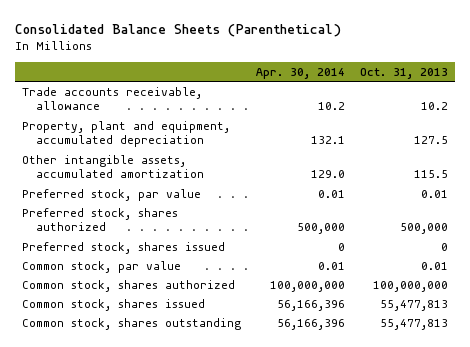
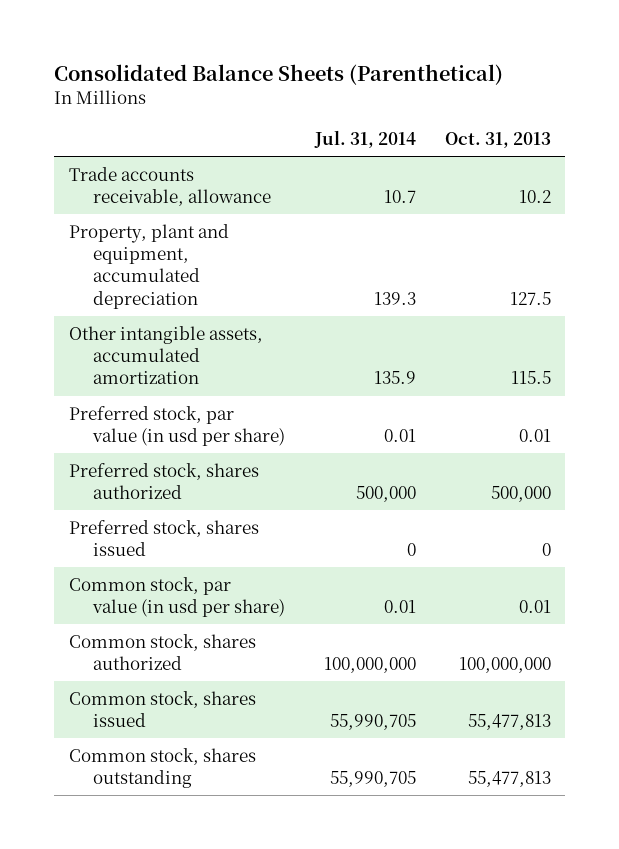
- | Apr. 30, 2014 | Oct. 31, 2013
+ | Jul. 31, 2014 | Oct. 31, 2013
- Preferred stock, par value | 0.01 | 0.01
+ Preferred stock, par value (in usd per share) | 0.01 | 0.01
- Common stock, par value | 0.01 | 0.01
+ Common stock, par value (in usd per share) | 0.01 | 0.01

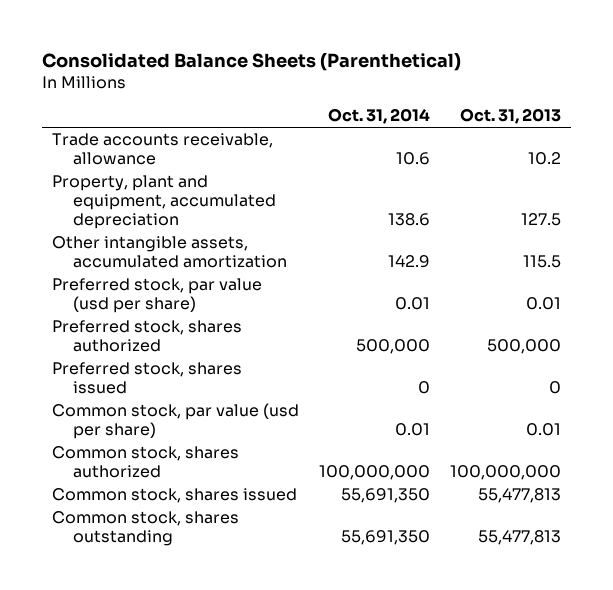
- | Jul. 31, 2014 | Oct. 31, 2013
+ | Oct. 31, 2014 | Oct. 31, 2013
- Preferred stock, par value (in usd per share) | 0.01 | 0.01
+ Preferred stock, par value (usd per share) | 0.01 | 0.01
- Common stock, par value (in usd per share) | 0.01 | 0.01
+ Common stock, par value (usd per share) | 0.01 | 0.01

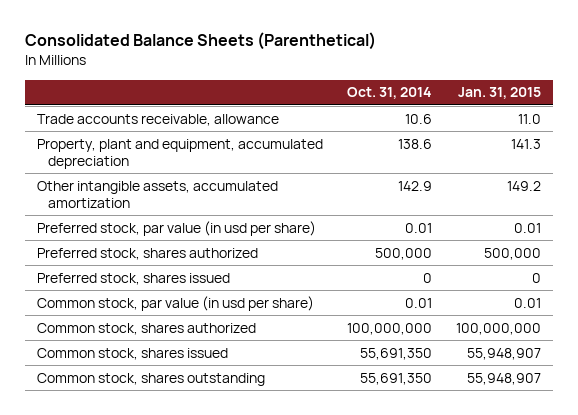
- | Oct. 31, 2014 | Oct. 31, 2013
+ | Oct. 31, 2014 | Jan. 31, 2015
- Preferred stock, par value (usd per share) | 0.01 | 0.01
+ Preferred stock, par value (in usd per share) | 0.01 | 0.01
- Common stock, par value (usd per share) | 0.01 | 0.01
+ Common stock, par value (in usd per share) | 0.01 | 0.01

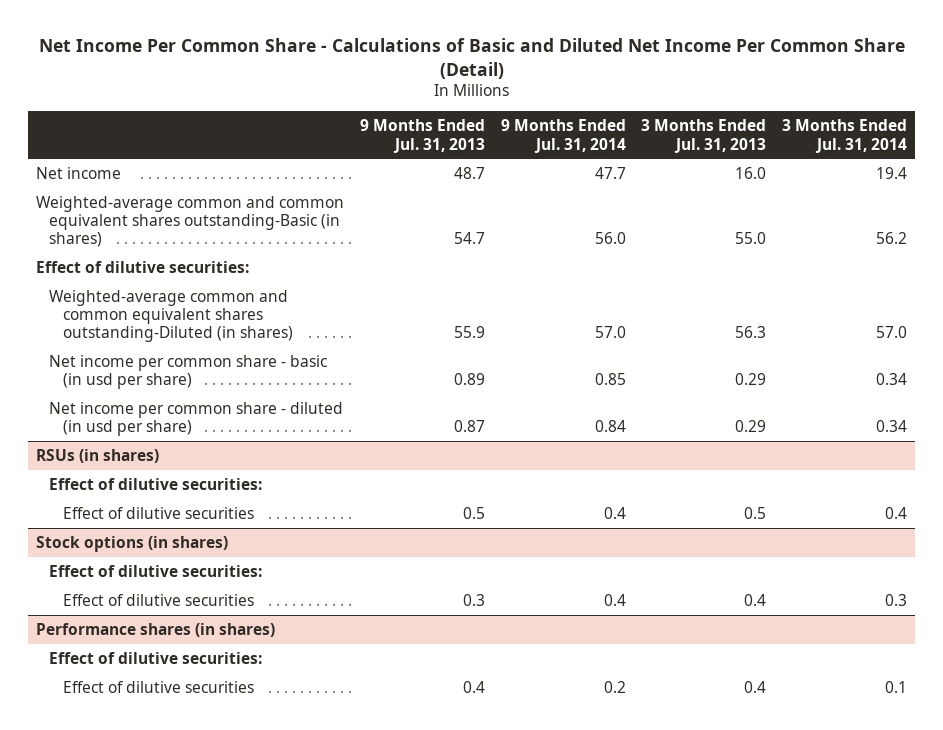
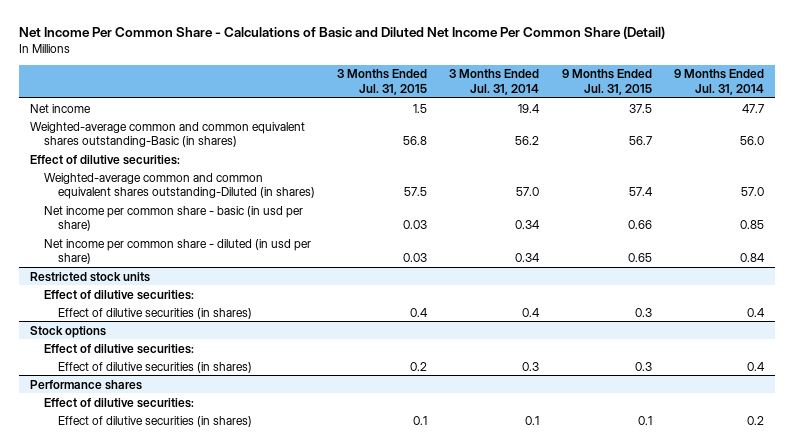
- | 9 Months Ended Jul. 31, 2013 | 9 Months Ended Jul. 31, 2014 | 3 Months Ended Jul. 31, 2013 | 3 Months Ended Jul. 31, 2014
+ | 3 Months Ended Jul. 31, 2015 | 3 Months Ended Jul. 31, 2014 | 9 Months Ended Jul. 31, 2015 | 9 Months Ended Jul. 31, 2014
- RSUs (in shares)
+ Restricted stock units
- Effect of dilutive securities | 0.5 | 0.4 | 0.5 | 0.4
- Stock options (in shares)
+ Effect of dilutive securities (in shares) | 0.4 | 0.4 | 0.3 | 0.4
+ Stock options
- Effect of dilutive securities | 0.3 | 0.4 | 0.4 | 0.3
- Performance shares (in shares)
+ Effect of dilutive securities (in shares) | 0.2 | 0.3 | 0.3 | 0.4
+ Performance shares
- Effect of dilutive securities | 0.4 | 0.2 | 0.4 | 0.1
+ Effect of dilutive securities (in shares) | 0.1 | 0.1 | 0.1 | 0.2

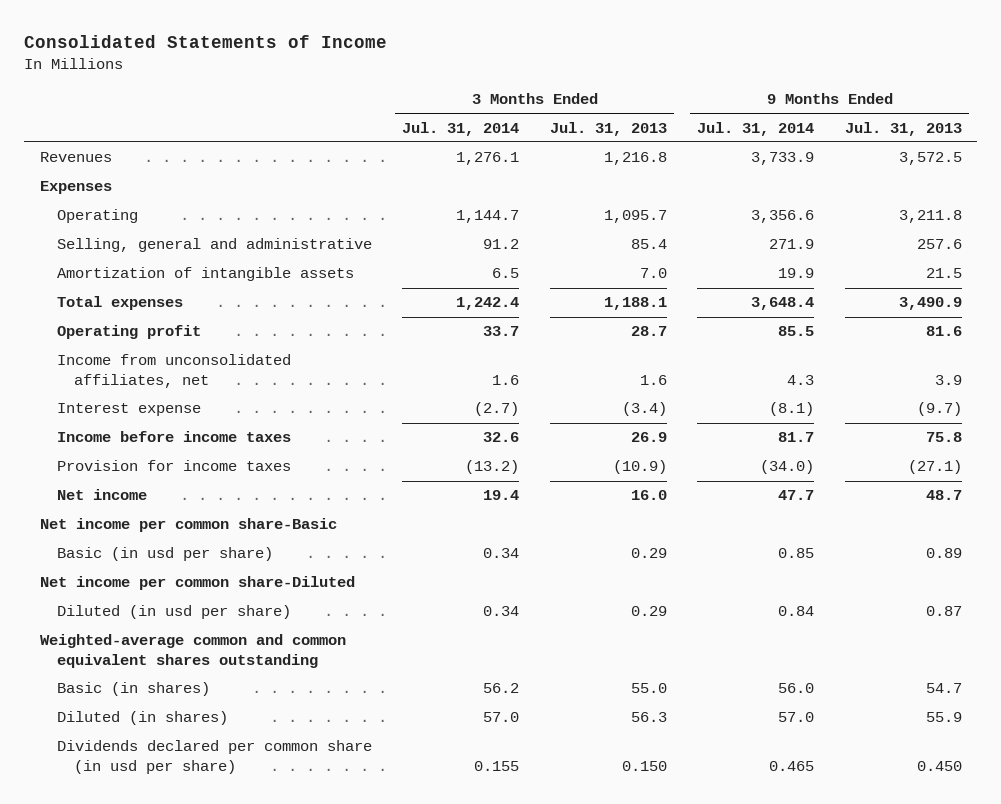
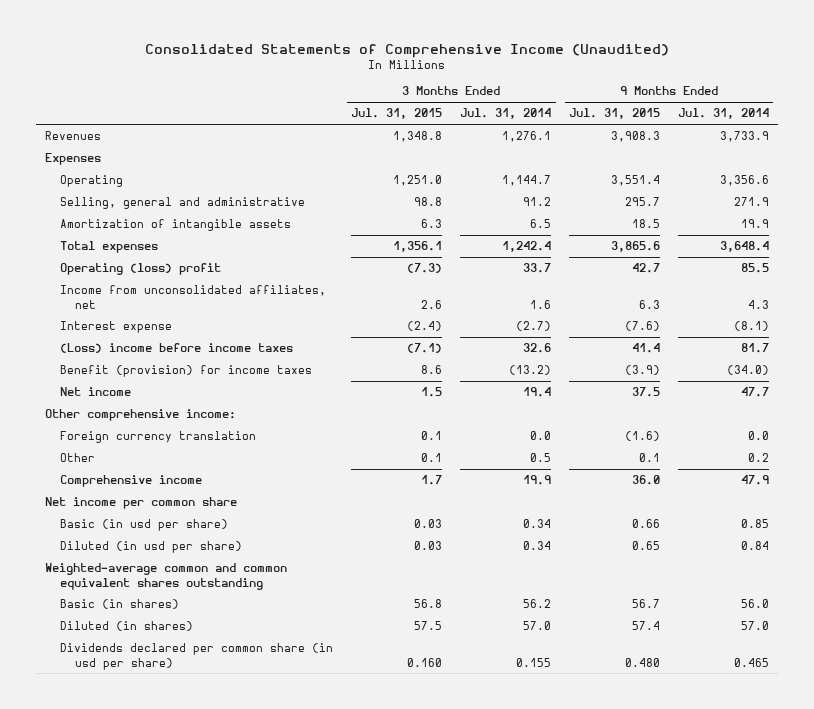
- Consolidated Statements of Income
+ Consolidated Statements of Comprehensive Income (Unaudited)
- | 3 Months Ended Jul. 31, 2014 | 3 Months Ended Jul. 31, 2013 | 9 Months Ended Jul. 31, 2014 | 9 Months Ended Jul. 31, 2013
+ | 3 Months Ended Jul. 31, 2015 | 3 Months Ended Jul. 31, 2014 | 9 Months Ended Jul. 31, 2015 | 9 Months Ended Jul. 31, 2014
- Operating profit | 33.7 | 28.7 | 85.5 | 81.6
+ Operating (loss) profit | (7.3) | 33.7 | 42.7 | 85.5
- Income before income taxes | 32.6 | 26.9 | 81.7 | 75.8
- Provision for income taxes | (13.2) | (10.9) | (34.0) | (27.1)
+ (Loss) income before income taxes | (7.1) | 32.6 | 41.4 | 81.7
+ Benefit (provision) for income taxes | 8.6 | (13.2) | (3.9) | (34.0)
- Net income per common share-Basic
+ Other comprehensive income:
+ Foreign currency translation | 0.1 | 0.0 | (1.6) | 0.0
+ Other | 0.1 | 0.5 | 0.1 | 0.2
+ Comprehensive income | 1.7 | 19.9 | 36.0 | 47.9
+ Net income per common share
- Net income per common share-Diluted

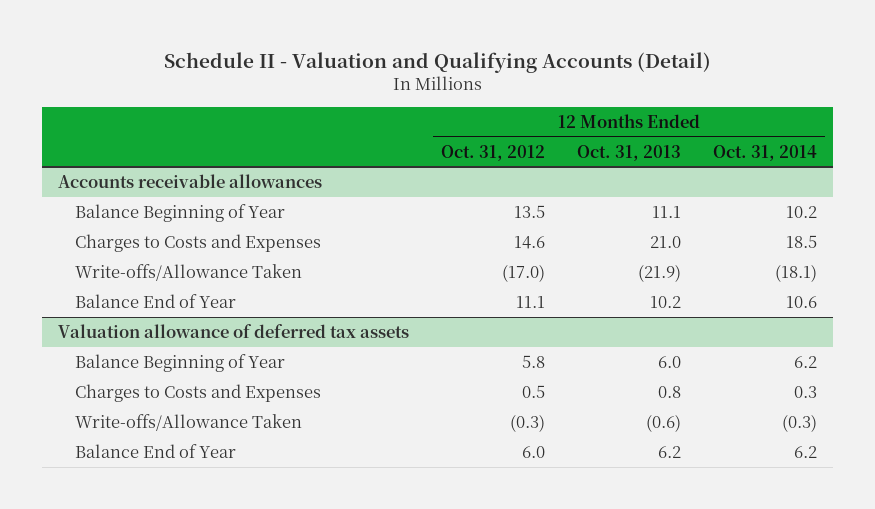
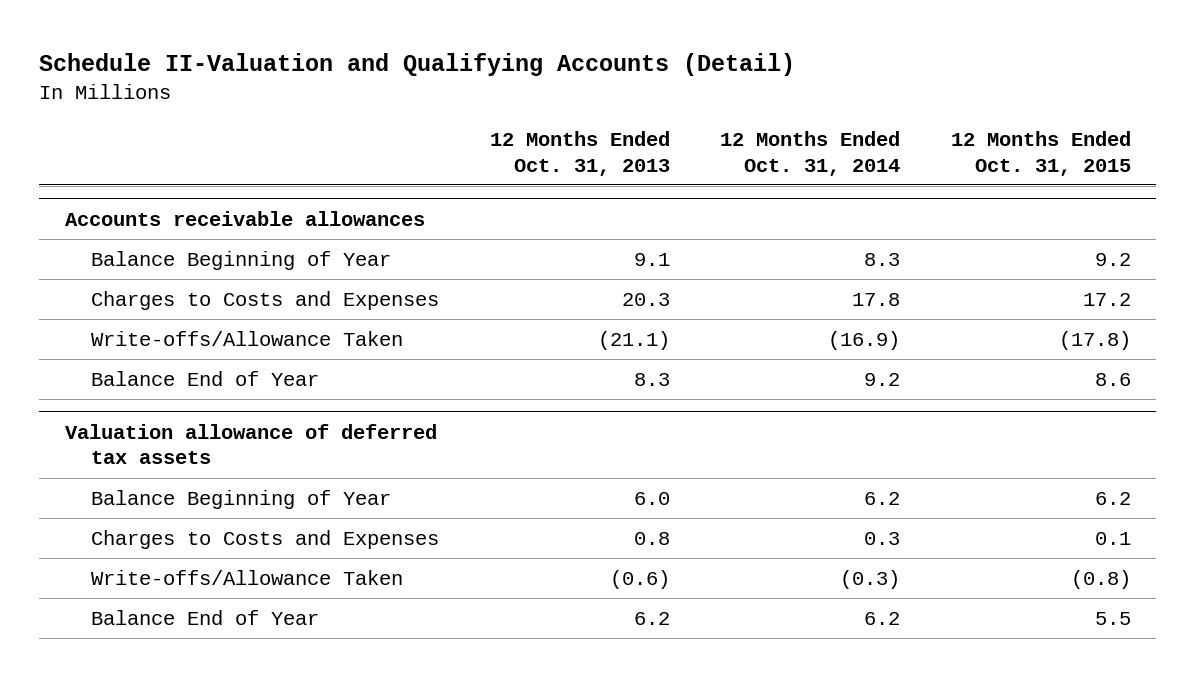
- Schedule II - Valuation and Qualifying Accounts (Detail)
+ Schedule II-Valuation and Qualifying Accounts (Detail)
- | 12 Months Ended Oct. 31, 2012 | 12 Months Ended Oct. 31, 2013 | 12 Months Ended Oct. 31, 2014
+ | 12 Months Ended Oct. 31, 2013 | 12 Months Ended Oct. 31, 2014 | 12 Months Ended Oct. 31, 2015
@ Accounts receivable allowances
- Balance Beginning of Year | 13.5 | 11.1 | 10.2
- Charges to Costs and Expenses | 14.6 | 21.0 | 18.5
- Write-offs/Allowance Taken | (17.0) | (21.9) | (18.1)
- Balance End of Year | 11.1 | 10.2 | 10.6
+ Balance Beginning of Year | 9.1 | 8.3 | 9.2
+ Charges to Costs and Expenses | 20.3 | 17.8 | 17.2
+ Write-offs/Allowance Taken | (21.1) | (16.9) | (17.8)
+ Balance End of Year | 8.3 | 9.2 | 8.6

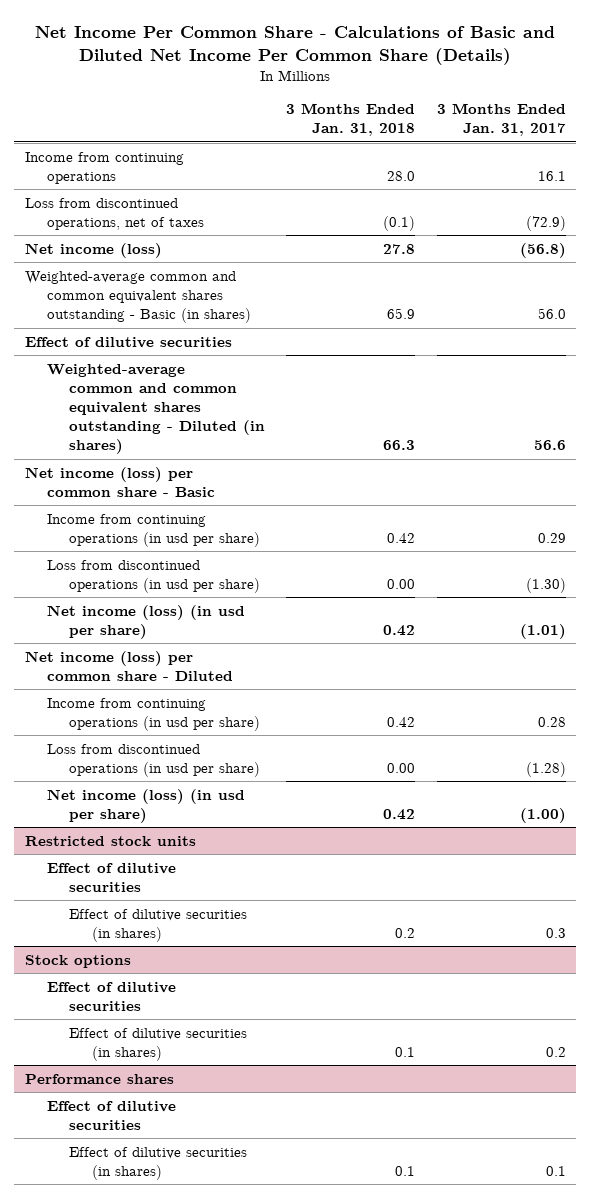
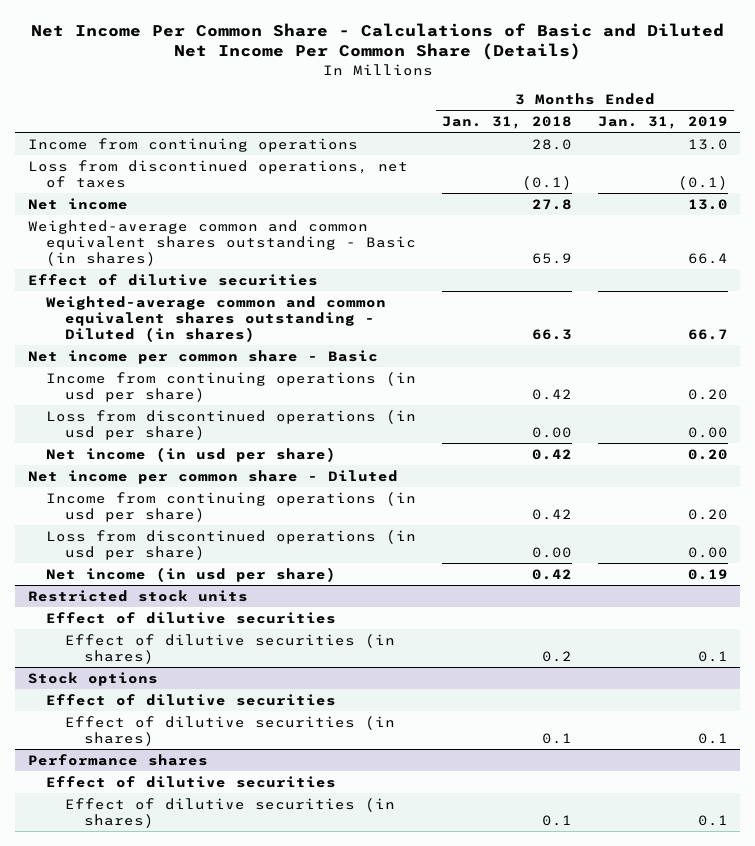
- | 3 Months Ended Jan. 31, 2018 | 3 Months Ended Jan. 31, 2017
+ | 3 Months Ended Jan. 31, 2018 | 3 Months Ended Jan. 31, 2019
- Net income (loss) | 27.8 | (56.8)
+ Net income | 27.8 | 13.0
- Net income (loss) per common share - Basic
+ Net income per common share - Basic
- Net income (loss) (in usd per share) | 0.42 | (1.01)
- Net income (loss) per common share - Diluted
+ Net income (in usd per share) | 0.42 | 0.20
+ Net income per common share - Diluted
- Net income (loss) (in usd per share) | 0.42 | (1.00)
+ Net income (in usd per share) | 0.42 | 0.19

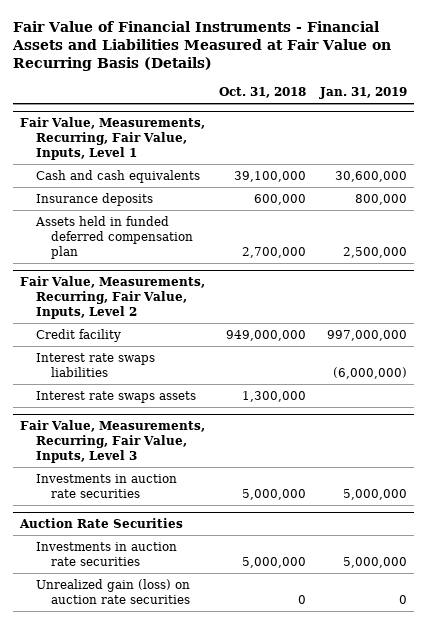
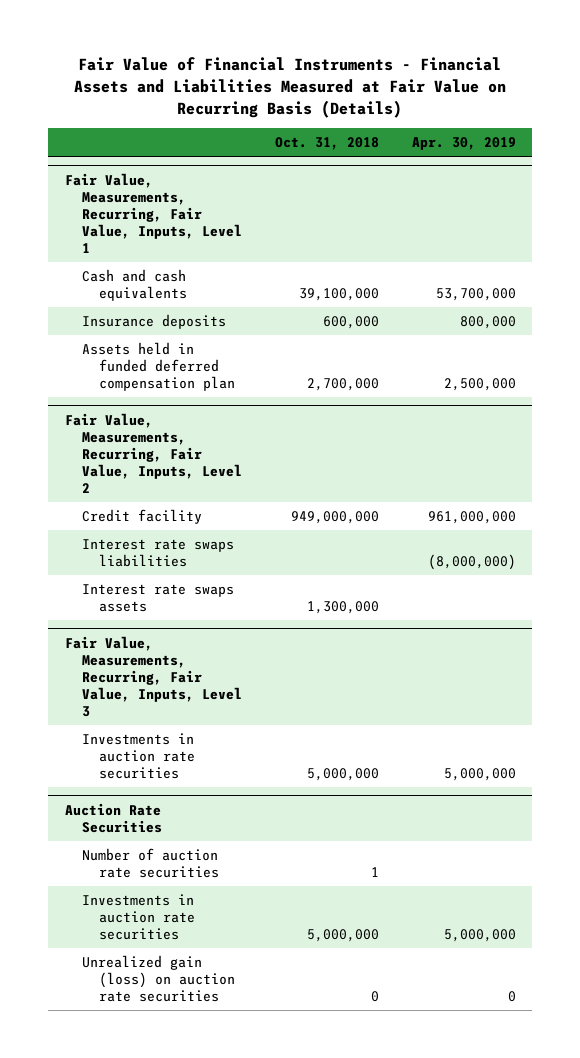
- | Oct. 31, 2018 | Jan. 31, 2019
+ | Oct. 31, 2018 | Apr. 30, 2019
@ Auction Rate Securities
+ Number of auction rate securities | 1 |

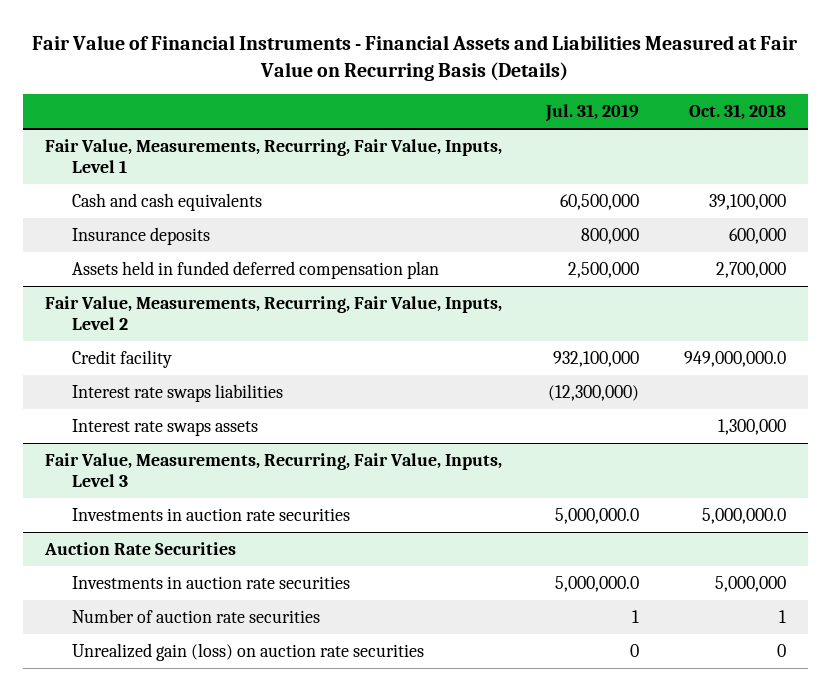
- | Oct. 31, 2018 | Apr. 30, 2019
+ | Jul. 31, 2019 | Oct. 31, 2018
@ Fair Value, Measurements, Recurring, Fair Value, Inputs, Level 2
- Credit facility | 949,000,000 | 961,000,000
+ Credit facility | 932,100,000 | 949,000,000.0
@ Fair Value, Measurements, Recurring, Fair Value, Inputs, Level 3
- Investments in auction rate securities | 5,000,000 | 5,000,000
+ Investments in auction rate securities | 5,000,000.0 | 5,000,000.0
@ Auction Rate Securities
moved down: Number of auction rate securities | 1 | 1

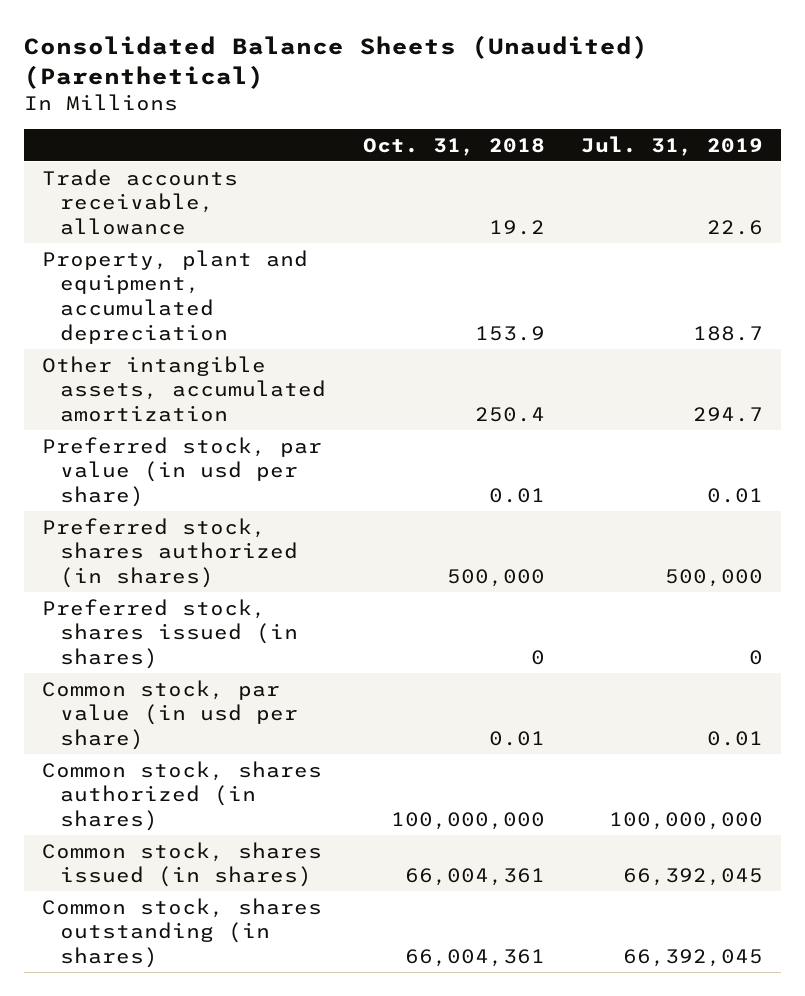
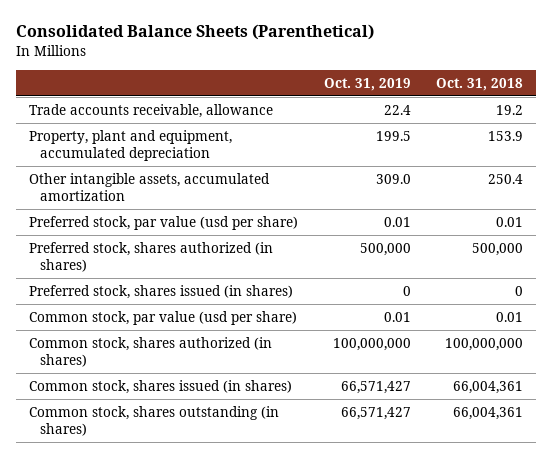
- Consolidated Balance Sheets (Unaudited) (Parenthetical)
+ Consolidated Balance Sheets (Parenthetical)
- | Oct. 31, 2018 | Jul. 31, 2019
+ | Oct. 31, 2019 | Oct. 31, 2018
- Preferred stock, par value (in usd per share) | 0.01 | 0.01
+ Preferred stock, par value (usd per share) | 0.01 | 0.01
- Common stock, par value (in usd per share) | 0.01 | 0.01
+ Common stock, par value (usd per share) | 0.01 | 0.01

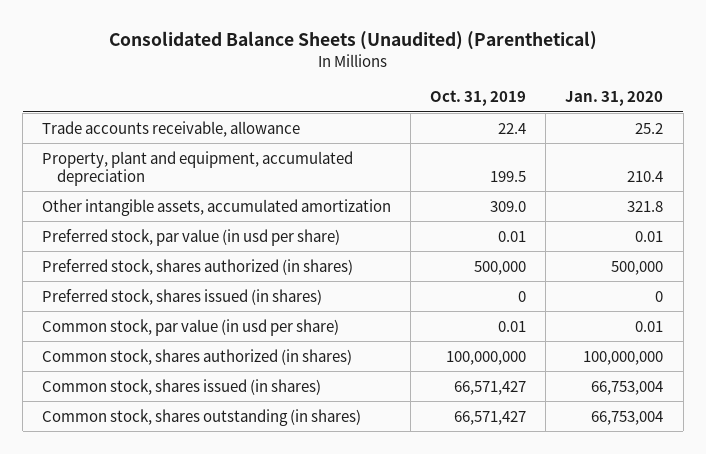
- Consolidated Balance Sheets (Parenthetical)
+ Consolidated Balance Sheets (Unaudited) (Parenthetical)
- | Oct. 31, 2019 | Oct. 31, 2018
+ | Oct. 31, 2019 | Jan. 31, 2020
- Preferred stock, par value (usd per share) | 0.01 | 0.01
+ Preferred stock, par value (in usd per share) | 0.01 | 0.01
- Common stock, par value (usd per share) | 0.01 | 0.01
+ Common stock, par value (in usd per share) | 0.01 | 0.01

